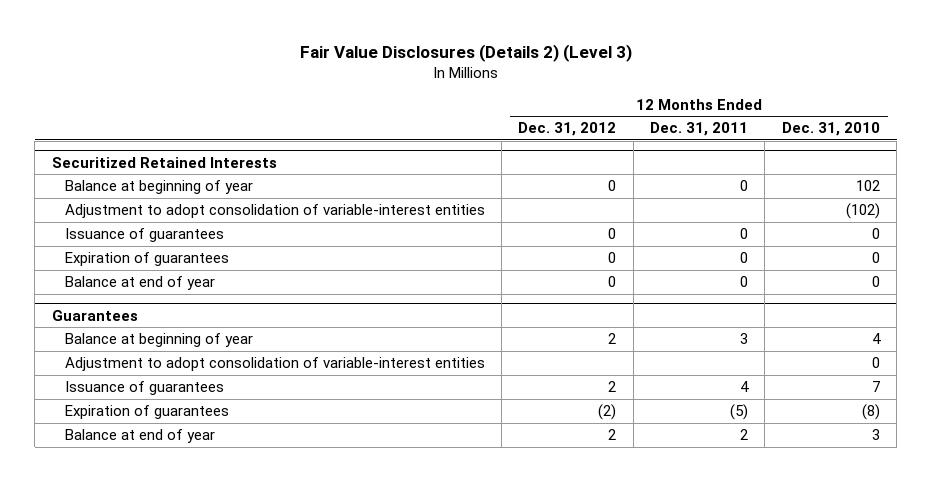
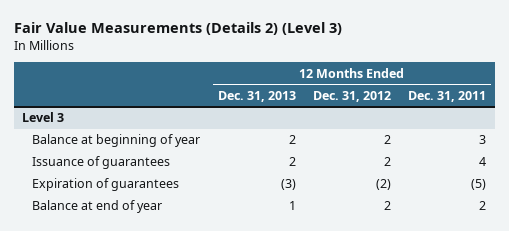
- Fair Value Disclosures (Details 2) (Level 3)
+ Fair Value Measurements (Details 2) (Level 3)
- | 12 Months Ended Dec. 31, 2012 | 12 Months Ended Dec. 31, 2011 | 12 Months Ended Dec. 31, 2010
+ | 12 Months Ended Dec. 31, 2013 | 12 Months Ended Dec. 31, 2012 | 12 Months Ended Dec. 31, 2011
- Securitized Retained Interests
- Balance at beginning of year | 0 | 0 | 102
- Adjustment to adopt consolidation of variable-interest entities | | | (102)
- Issuance of guarantees | 0 | 0 | 0
- Expiration of guarantees | 0 | 0 | 0
- Balance at end of year | 0 | 0 | 0
- Guarantees
+ Level 3
- Adjustment to adopt consolidation of variable-interest entities | | | 0

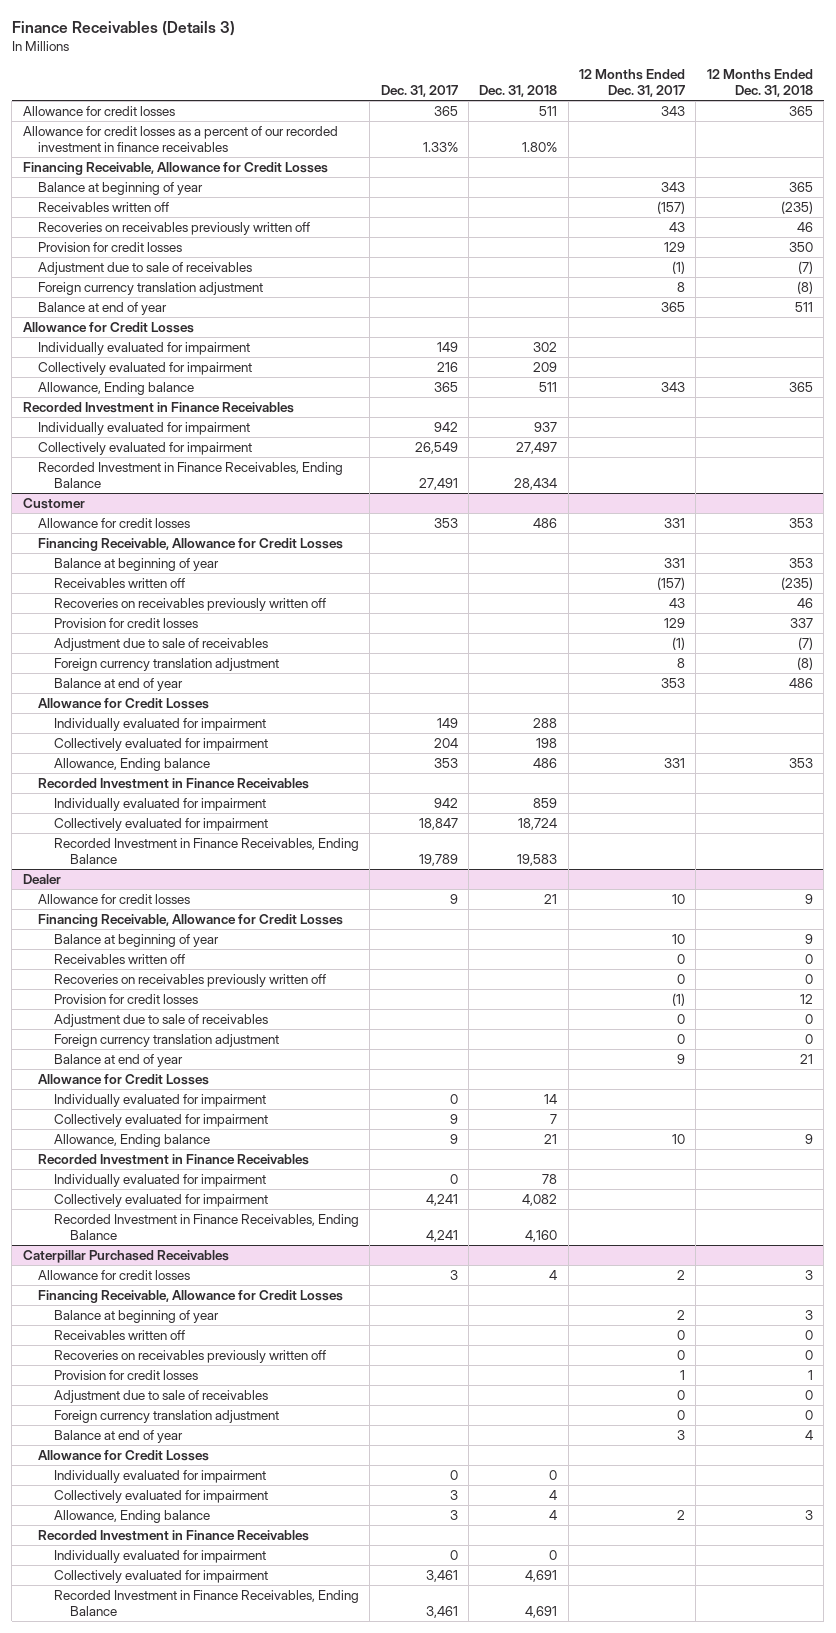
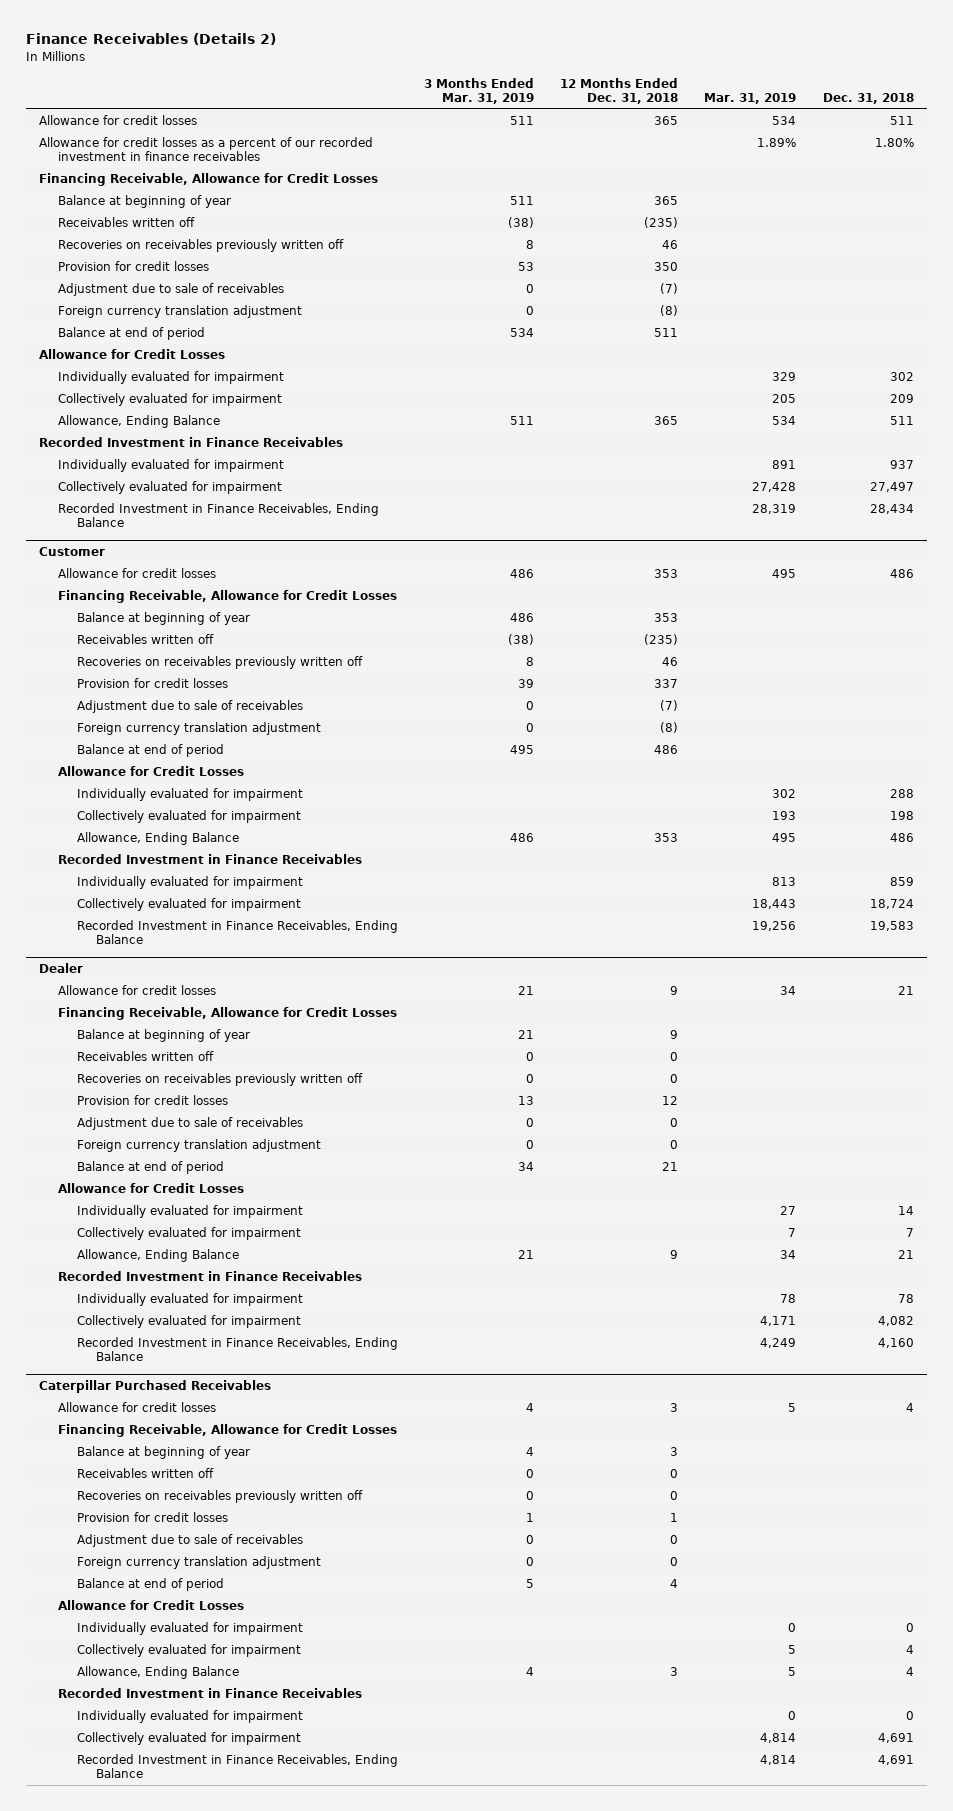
- Finance Receivables (Details 3)
+ Finance Receivables (Details 2)
- | Dec. 31, 2017 | Dec. 31, 2018 | 12 Months Ended Dec. 31, 2017 | 12 Months Ended Dec. 31, 2018
+ | 3 Months Ended Mar. 31, 2019 | 12 Months Ended Dec. 31, 2018 | Mar. 31, 2019 | Dec. 31, 2018
- Balance at end of year | | | 365 | 511
+ Balance at end of period | 534 | 511 | |
- Allowance, Ending balance | 365 | 511 | 343 | 365
+ Allowance, Ending Balance | 511 | 365 | 534 | 511
@ Customer
- Balance at end of year | | | 353 | 486
+ Balance at end of period | 495 | 486 | |
- Allowance, Ending balance | 353 | 486 | 331 | 353
+ Allowance, Ending Balance | 486 | 353 | 495 | 486
@ Dealer
- Balance at end of year | | | 9 | 21
+ Balance at end of period | 34 | 21 | |
- Allowance, Ending balance | 9 | 21 | 10 | 9
+ Allowance, Ending Balance | 21 | 9 | 34 | 21
@ Caterpillar Purchased Receivables
- Balance at end of year | | | 3 | 4
+ Balance at end of period | 5 | 4 | |
- Allowance, Ending balance | 3 | 4 | 2 | 3
+ Allowance, Ending Balance | 4 | 3 | 5 | 4

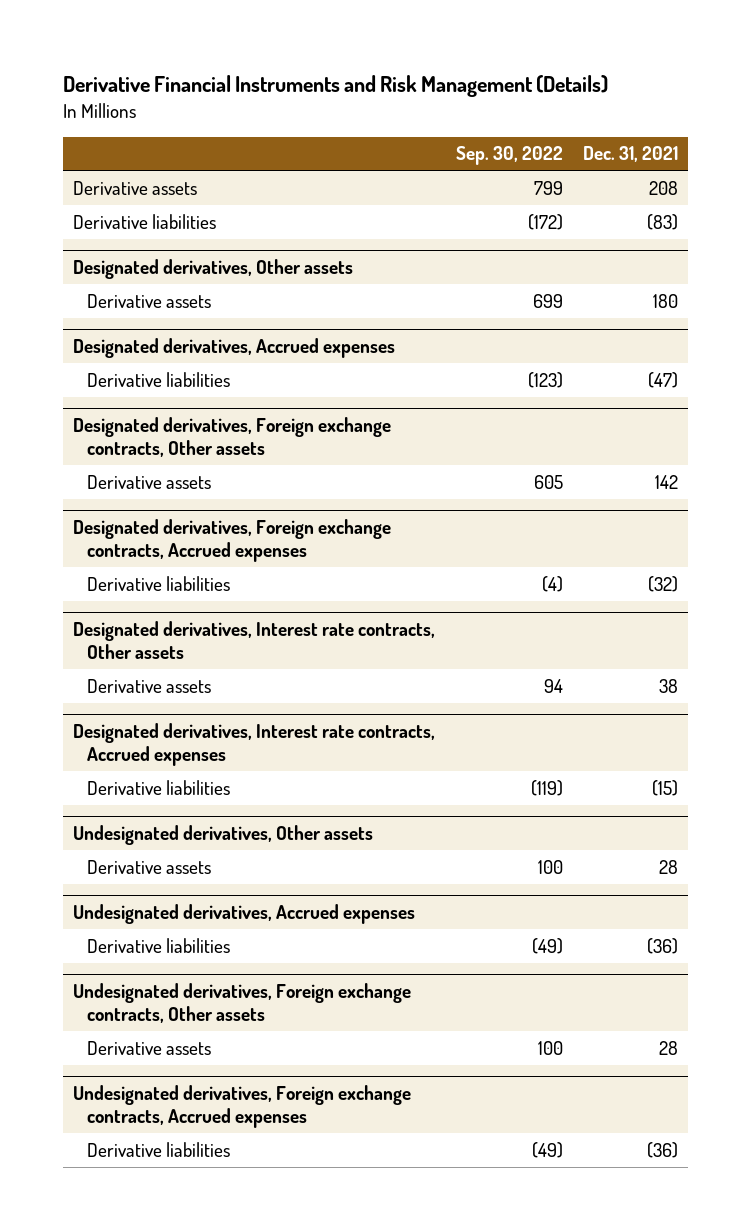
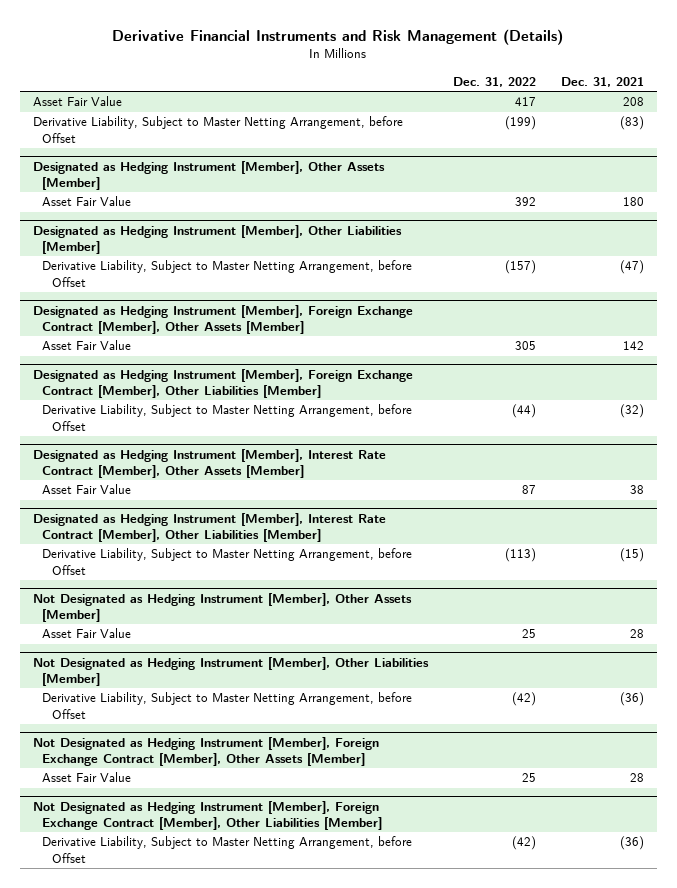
- | Sep. 30, 2022 | Dec. 31, 2021
+ | Dec. 31, 2022 | Dec. 31, 2021
- Derivative assets | 799 | 208
- Derivative liabilities | (172) | (83)
- Designated derivatives, Other assets
- Derivative assets | 699 | 180
- Designated derivatives, Accrued expenses
- Derivative liabilities | (123) | (47)
- Designated derivatives, Foreign exchange contracts, Other assets
- Derivative assets | 605 | 142
- Designated derivatives, Foreign exchange contracts, Accrued expenses
- Derivative liabilities | (4) | (32)
- Designated derivatives, Interest rate contracts, Other assets
- Derivative assets | 94 | 38
- Designated derivatives, Interest rate contracts, Accrued expenses
- Derivative liabilities | (119) | (15)
- Undesignated derivatives, Other assets
- Derivative assets | 100 | 28
- Undesignated derivatives, Accrued expenses
- Derivative liabilities | (49) | (36)
- Undesignated derivatives, Foreign exchange contracts, Other assets
- Derivative assets | 100 | 28
- Undesignated derivatives, Foreign exchange contracts, Accrued expenses
- Derivative liabilities | (49) | (36)
+ Asset Fair Value | 417 | 208
+ Derivative Liability, Subject to Master Netting Arrangement, before Offset | (199) | (83)
+ Designated as Hedging Instrument [Member], Other Assets [Member]
+ Asset Fair Value | 392 | 180
+ Designated as Hedging Instrument [Member], Other Liabilities [Member]
+ Derivative Liability, Subject to Master Netting Arrangement, before Offset | (157) | (47)
+ Designated as Hedging Instrument [Member], Foreign Exchange Contract [Member], Other Assets [Member]
+ Asset Fair Value | 305 | 142
+ Designated as Hedging Instrument [Member], Foreign Exchange Contract [Member], Other Liabilities [Member]
+ Derivative Liability, Subject to Master Netting Arrangement, before Offset | (44) | (32)
+ Designated as Hedging Instrument [Member], Interest Rate Contract [Member], Other Assets [Member]
+ Asset Fair Value | 87 | 38
+ Designated as Hedging Instrument [Member], Interest Rate Contract [Member], Other Liabilities [Member]
+ Derivative Liability, Subject to Master Netting Arrangement, before Offset | (113) | (15)
+ Not Designated as Hedging Instrument [Member], Other Assets [Member]
+ Asset Fair Value | 25 | 28
+ Not Designated as Hedging Instrument [Member], Other Liabilities [Member]
+ Derivative Liability, Subject to Master Netting Arrangement, before Offset | (42) | (36)
+ Not Designated as Hedging Instrument [Member], Foreign Exchange Contract [Member], Other Assets [Member]
+ Asset Fair Value | 25 | 28
+ Not Designated as Hedging Instrument [Member], Foreign Exchange Contract [Member], Other Liabilities [Member]
+ Derivative Liability, Subject to Master Netting Arrangement, before Offset | (42) | (36)

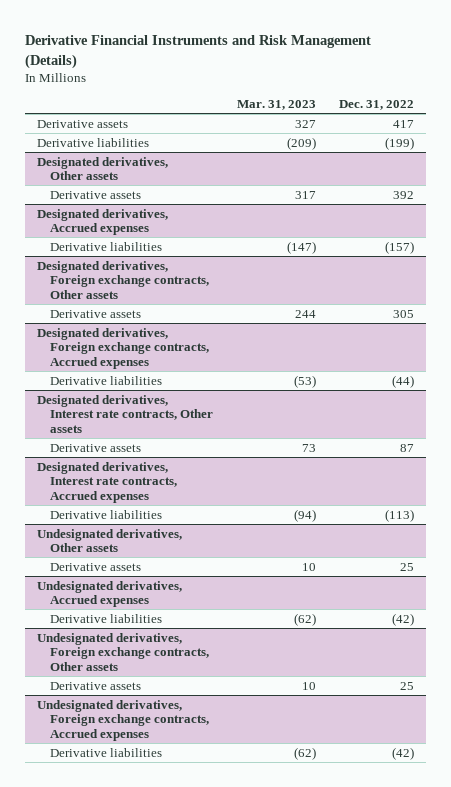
- | Dec. 31, 2022 | Dec. 31, 2021
+ | Mar. 31, 2023 | Dec. 31, 2022
- Asset Fair Value | 417 | 208
- Derivative Liability, Subject to Master Netting Arrangement, before Offset | (199) | (83)
- Designated as Hedging Instrument [Member], Other Assets [Member]
- Asset Fair Value | 392 | 180
- Designated as Hedging Instrument [Member], Other Liabilities [Member]
- Derivative Liability, Subject to Master Netting Arrangement, before Offset | (157) | (47)
- Designated as Hedging Instrument [Member], Foreign Exchange Contract [Member], Other Assets [Member]
- Asset Fair Value | 305 | 142
- Designated as Hedging Instrument [Member], Foreign Exchange Contract [Member], Other Liabilities [Member]
- Derivative Liability, Subject to Master Netting Arrangement, before Offset | (44) | (32)
- Designated as Hedging Instrument [Member], Interest Rate Contract [Member], Other Assets [Member]
- Asset Fair Value | 87 | 38
- Designated as Hedging Instrument [Member], Interest Rate Contract [Member], Other Liabilities [Member]
- Derivative Liability, Subject to Master Netting Arrangement, before Offset | (113) | (15)
- Not Designated as Hedging Instrument [Member], Other Assets [Member]
- Asset Fair Value | 25 | 28
- Not Designated as Hedging Instrument [Member], Other Liabilities [Member]
- Derivative Liability, Subject to Master Netting Arrangement, before Offset | (42) | (36)
- Not Designated as Hedging Instrument [Member], Foreign Exchange Contract [Member], Other Assets [Member]
- Asset Fair Value | 25 | 28
- Not Designated as Hedging Instrument [Member], Foreign Exchange Contract [Member], Other Liabilities [Member]
- Derivative Liability, Subject to Master Netting Arrangement, before Offset | (42) | (36)
+ Derivative assets | 327 | 417
+ Derivative liabilities | (209) | (199)
+ Designated derivatives, Other assets
+ Derivative assets | 317 | 392
+ Designated derivatives, Accrued expenses
+ Derivative liabilities | (147) | (157)
+ Designated derivatives, Foreign exchange contracts, Other assets
+ Derivative assets | 244 | 305
+ Designated derivatives, Foreign exchange contracts, Accrued expenses
+ Derivative liabilities | (53) | (44)
+ Designated derivatives, Interest rate contracts, Other assets
+ Derivative assets | 73 | 87
+ Designated derivatives, Interest rate contracts, Accrued expenses
+ Derivative liabilities | (94) | (113)
+ Undesignated derivatives, Other assets
+ Derivative assets | 10 | 25
+ Undesignated derivatives, Accrued expenses
+ Derivative liabilities | (62) | (42)
+ Undesignated derivatives, Foreign exchange contracts, Other assets
+ Derivative assets | 10 | 25
+ Undesignated derivatives, Foreign exchange contracts, Accrued expenses
+ Derivative liabilities | (62) | (42)

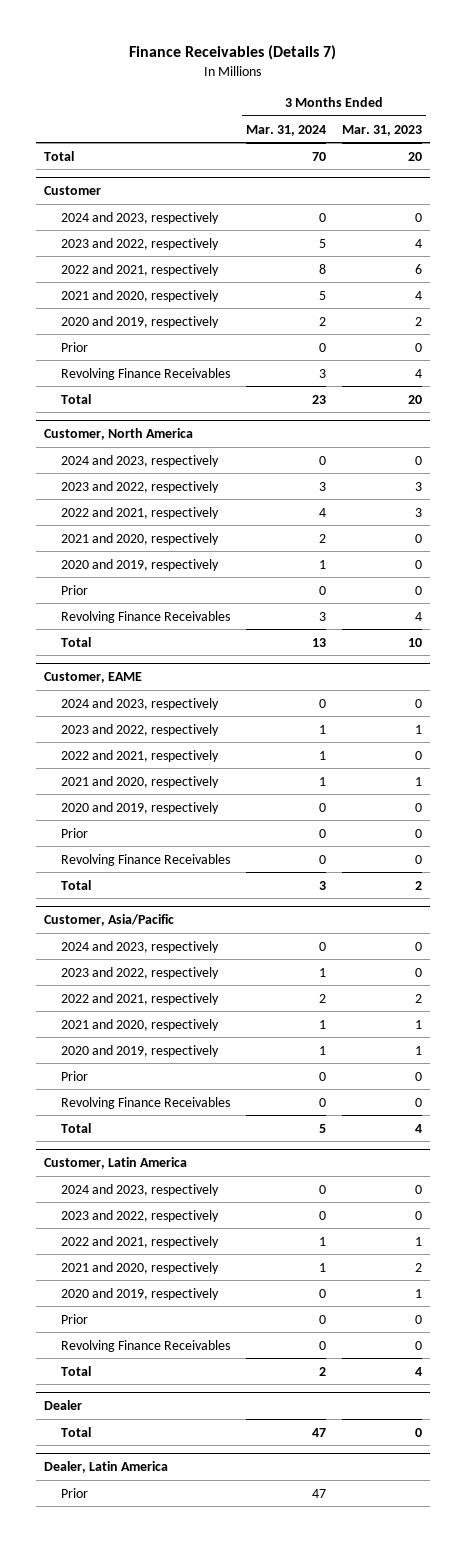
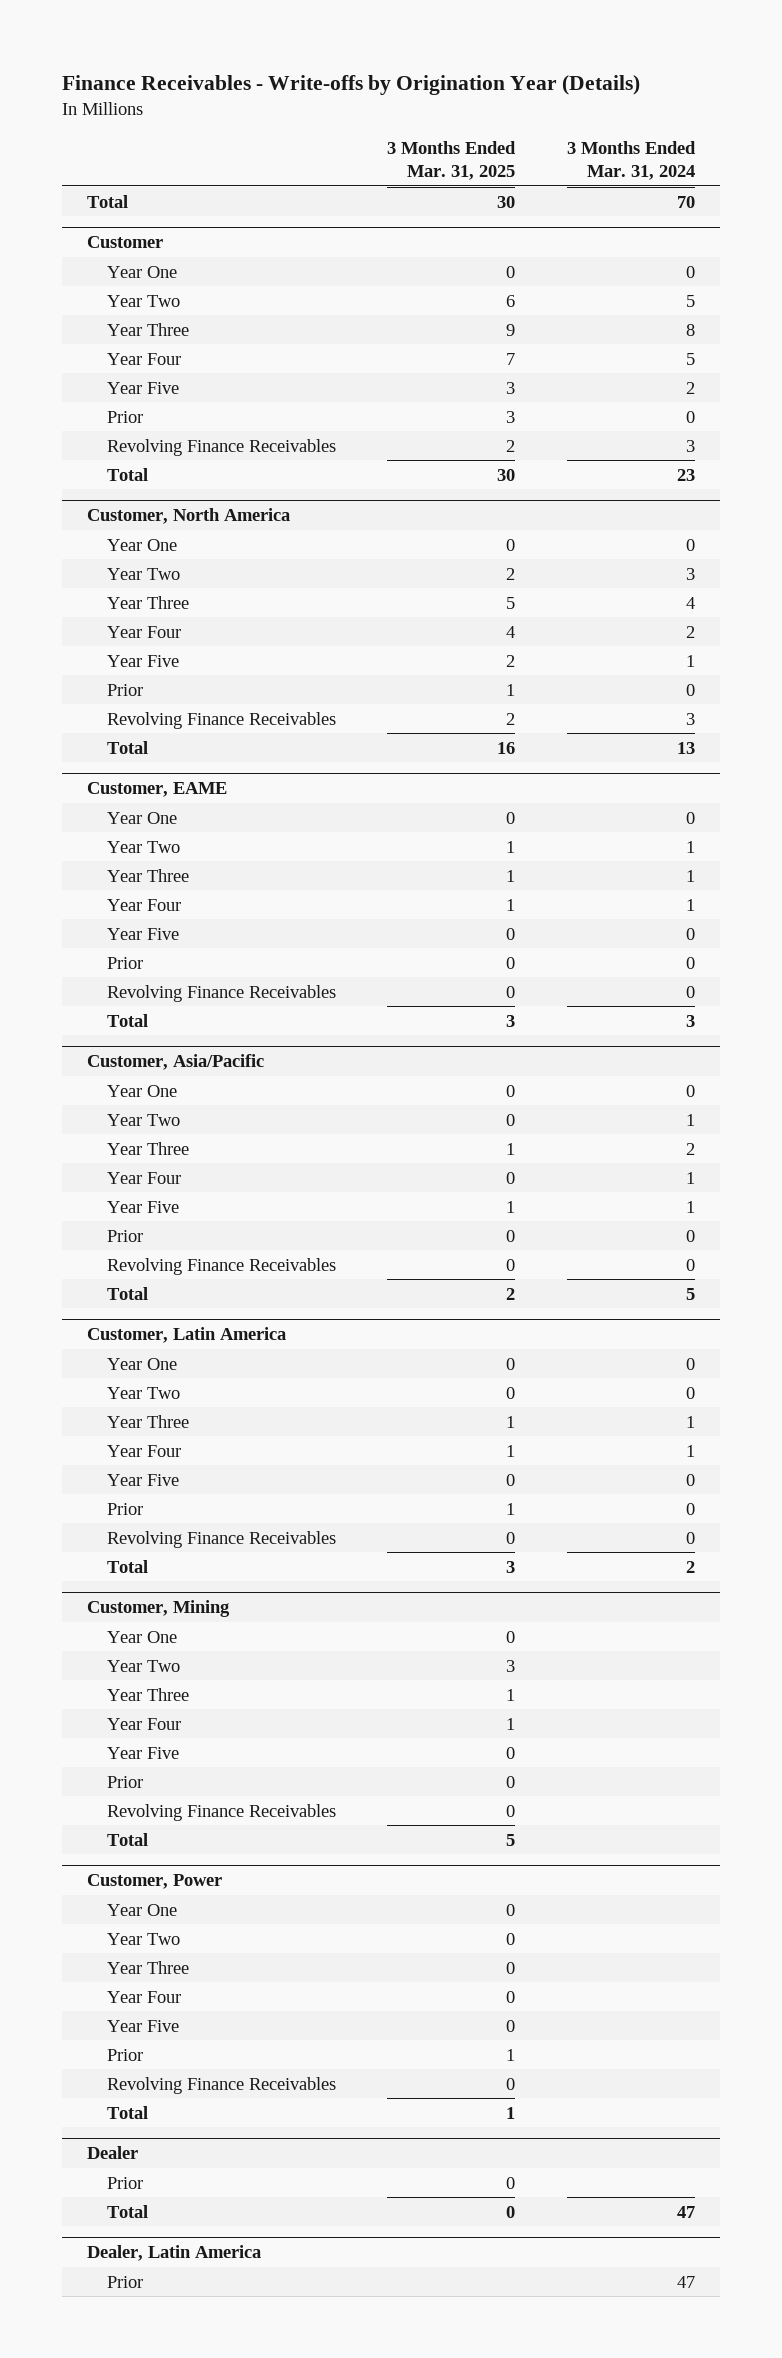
- Finance Receivables (Details 7)
+ Finance Receivables - Write-offs by Origination Year (Details)
- | 3 Months Ended Mar. 31, 2024 | 3 Months Ended Mar. 31, 2023
+ | 3 Months Ended Mar. 31, 2025 | 3 Months Ended Mar. 31, 2024
@ Customer
- 2024 and 2023, respectively | 0 | 0
- 2023 and 2022, respectively | 5 | 4
- 2022 and 2021, respectively | 8 | 6
- 2021 and 2020, respectively | 5 | 4
- 2020 and 2019, respectively | 2 | 2
+ Year One | 0 | 0
+ Year Two | 6 | 5
+ Year Three | 9 | 8
+ Year Four | 7 | 5
+ Year Five | 3 | 2
@ Customer, North America
- 2024 and 2023, respectively | 0 | 0
- 2023 and 2022, respectively | 3 | 3
- 2022 and 2021, respectively | 4 | 3
- 2021 and 2020, respectively | 2 | 0
- 2020 and 2019, respectively | 1 | 0
+ Year One | 0 | 0
+ Year Two | 2 | 3
+ Year Three | 5 | 4
+ Year Four | 4 | 2
+ Year Five | 2 | 1
@ Customer, EAME
- 2024 and 2023, respectively | 0 | 0
- 2023 and 2022, respectively | 1 | 1
- 2022 and 2021, respectively | 1 | 0
- 2021 and 2020, respectively | 1 | 1
- 2020 and 2019, respectively | 0 | 0
+ Year One | 0 | 0
+ Year Two | 1 | 1
+ Year Three | 1 | 1
+ Year Four | 1 | 1
+ Year Five | 0 | 0
@ Customer, Asia/Pacific
- 2024 and 2023, respectively | 0 | 0
- 2023 and 2022, respectively | 1 | 0
- 2022 and 2021, respectively | 2 | 2
- 2021 and 2020, respectively | 1 | 1
- 2020 and 2019, respectively | 1 | 1
+ Year One | 0 | 0
+ Year Two | 0 | 1
+ Year Three | 1 | 2
+ Year Four | 0 | 1
+ Year Five | 1 | 1
@ Customer, Latin America
- 2024 and 2023, respectively | 0 | 0
- 2023 and 2022, respectively | 0 | 0
- 2022 and 2021, respectively | 1 | 1
- 2021 and 2020, respectively | 1 | 2
- 2020 and 2019, respectively | 0 | 1
+ Year One | 0 | 0
+ Year Two | 0 | 0
+ Year Three | 1 | 1
+ Year Four | 1 | 1
+ Year Five | 0 | 0
+ Customer, Mining
+ Year One | 0 |
+ Year Two | 3 |
+ Year Three | 1 |
+ Year Four | 1 |
+ Year Five | 0 |
+ Prior | 0 |
+ Revolving Finance Receivables | 0 |
+ Total | 5 |
+ Customer, Power
+ Year One | 0 |
+ Year Two | 0 |
+ Year Three | 0 |
+ Year Four | 0 |
+ Year Five | 0 |
+ Prior | 1 |
+ Revolving Finance Receivables | 0 |
+ Total | 1 |
@ Dealer
+ Prior | 0 |

